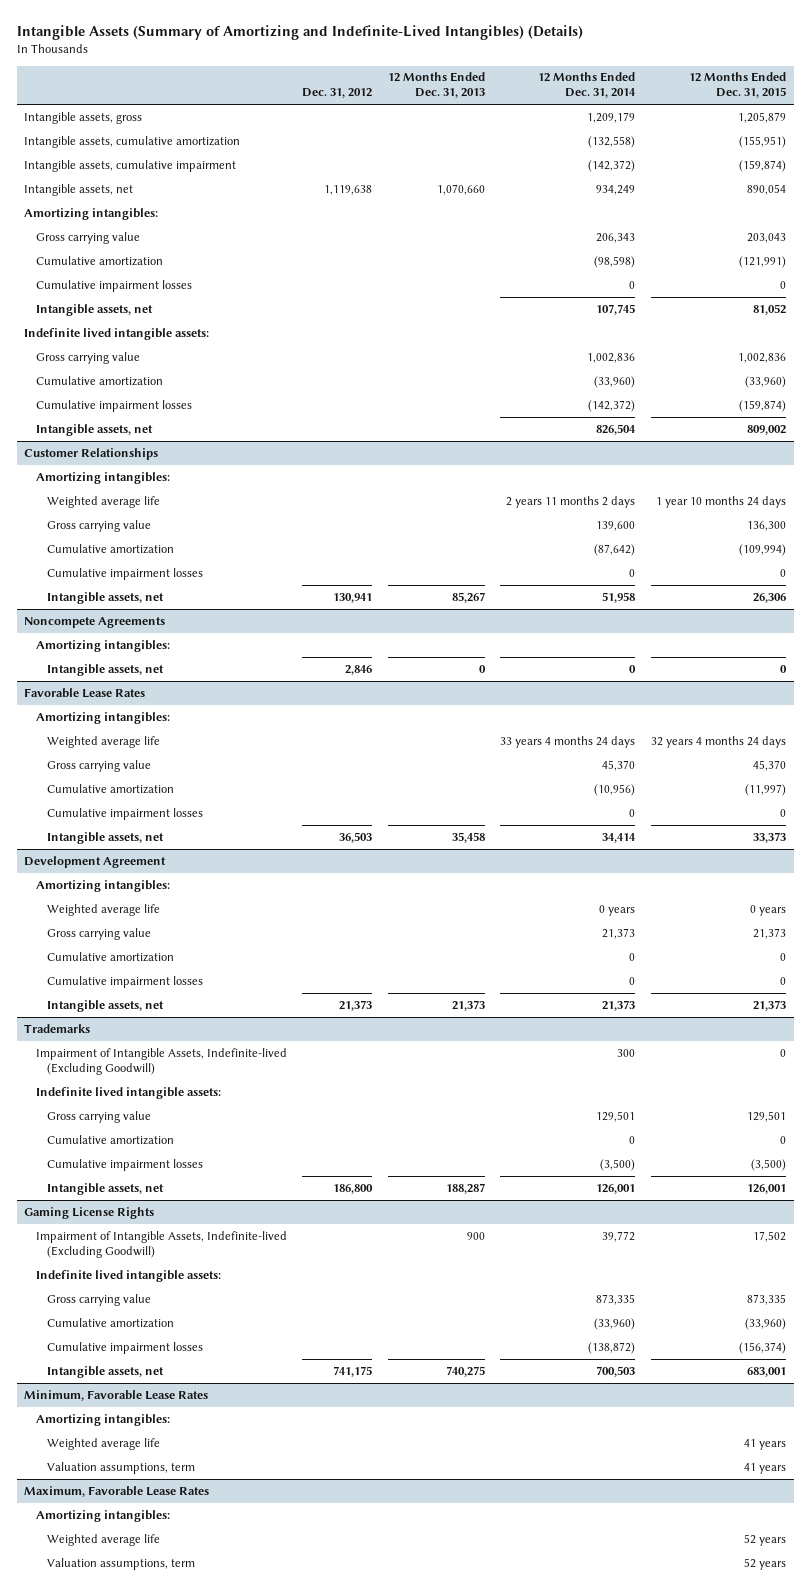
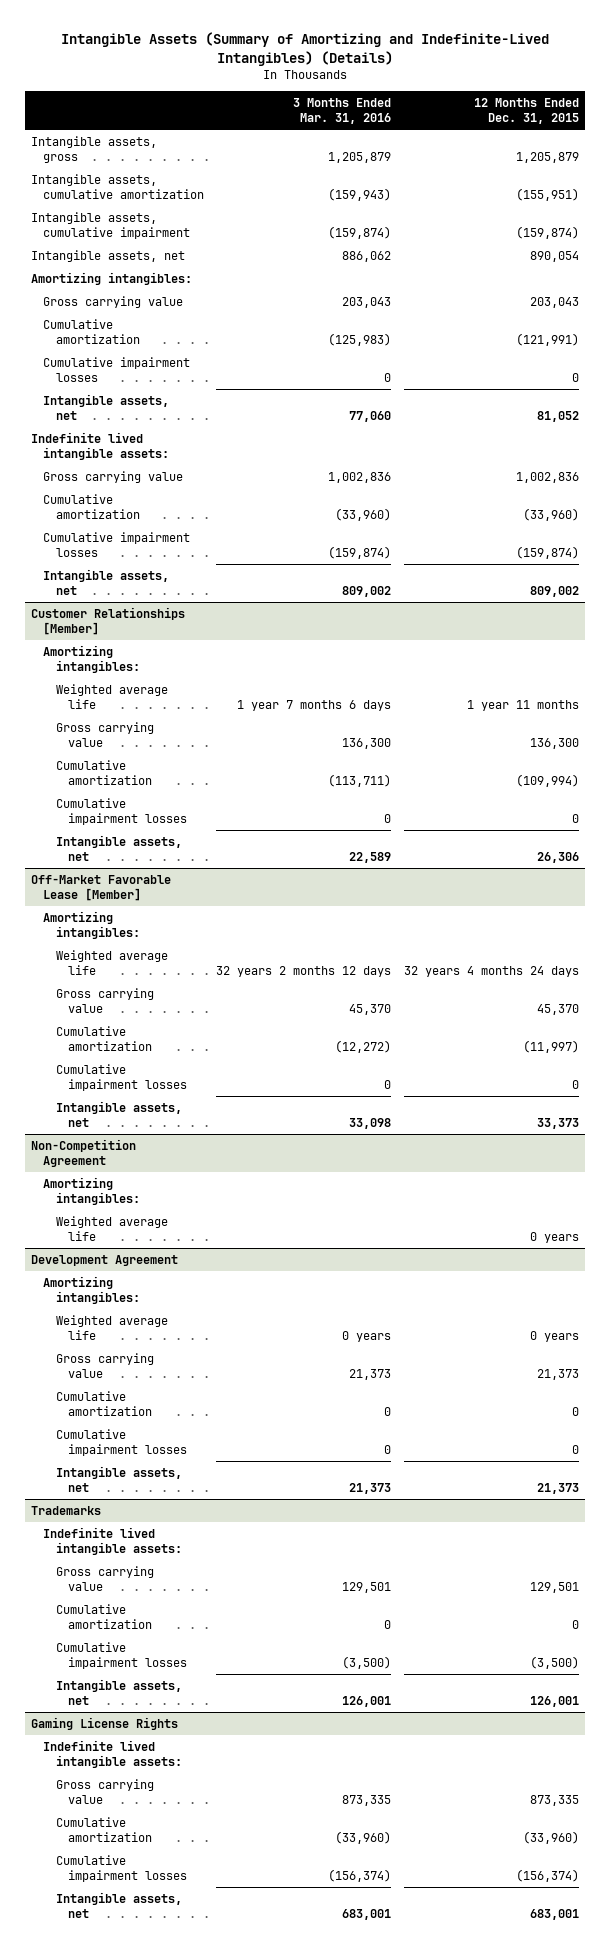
- | Dec. 31, 2012 | 12 Months Ended Dec. 31, 2013 | 12 Months Ended Dec. 31, 2014 | 12 Months Ended Dec. 31, 2015
+ | 3 Months Ended Mar. 31, 2016 | 12 Months Ended Dec. 31, 2015
- Customer Relationships
+ Customer Relationships [Member]
- Weighted average life | | | 2 years 11 months 2 days | 1 year 10 months 24 days
+ Weighted average life | 1 year 7 months 6 days | 1 year 11 months
- Noncompete Agreements
- Amortizing intangibles:
- Intangible assets, net | 2,846 | 0 | 0 | 0
- Favorable Lease Rates
+ Off-Market Favorable Lease [Member]
+ Non-Competition Agreement
+ Amortizing intangibles:
+ Weighted average life | | 0 years
@ Trademarks
- Impairment of Intangible Assets, Indefinite-lived (Excluding Goodwill) | | | 300 | 0
@ Gaming License Rights
- Impairment of Intangible Assets, Indefinite-lived (Excluding Goodwill) | | 900 | 39,772 | 17,502
- Minimum, Favorable Lease Rates
- Amortizing intangibles:
- Weighted average life | | | | 41 years
- Valuation assumptions, term | | | | 41 years
- Maximum, Favorable Lease Rates
- Amortizing intangibles:
- Weighted average life | | | | 52 years
- Valuation assumptions, term | | | | 52 years

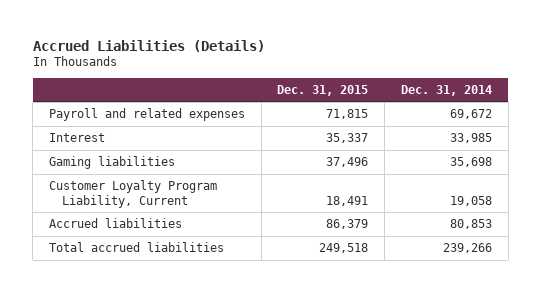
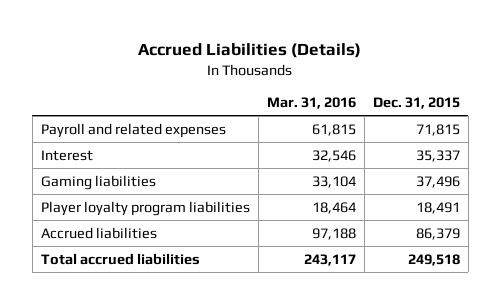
- | Dec. 31, 2015 | Dec. 31, 2014
+ | Mar. 31, 2016 | Dec. 31, 2015
- Customer Loyalty Program Liability, Current | 18,491 | 19,058
+ Player loyalty program liabilities | 18,464 | 18,491

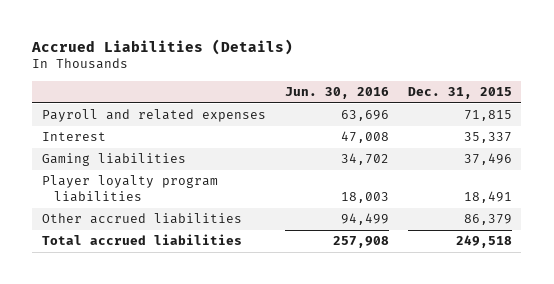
- | Mar. 31, 2016 | Dec. 31, 2015
+ | Jun. 30, 2016 | Dec. 31, 2015
- Accrued liabilities | 97,188 | 86,379
+ Other accrued liabilities | 94,499 | 86,379

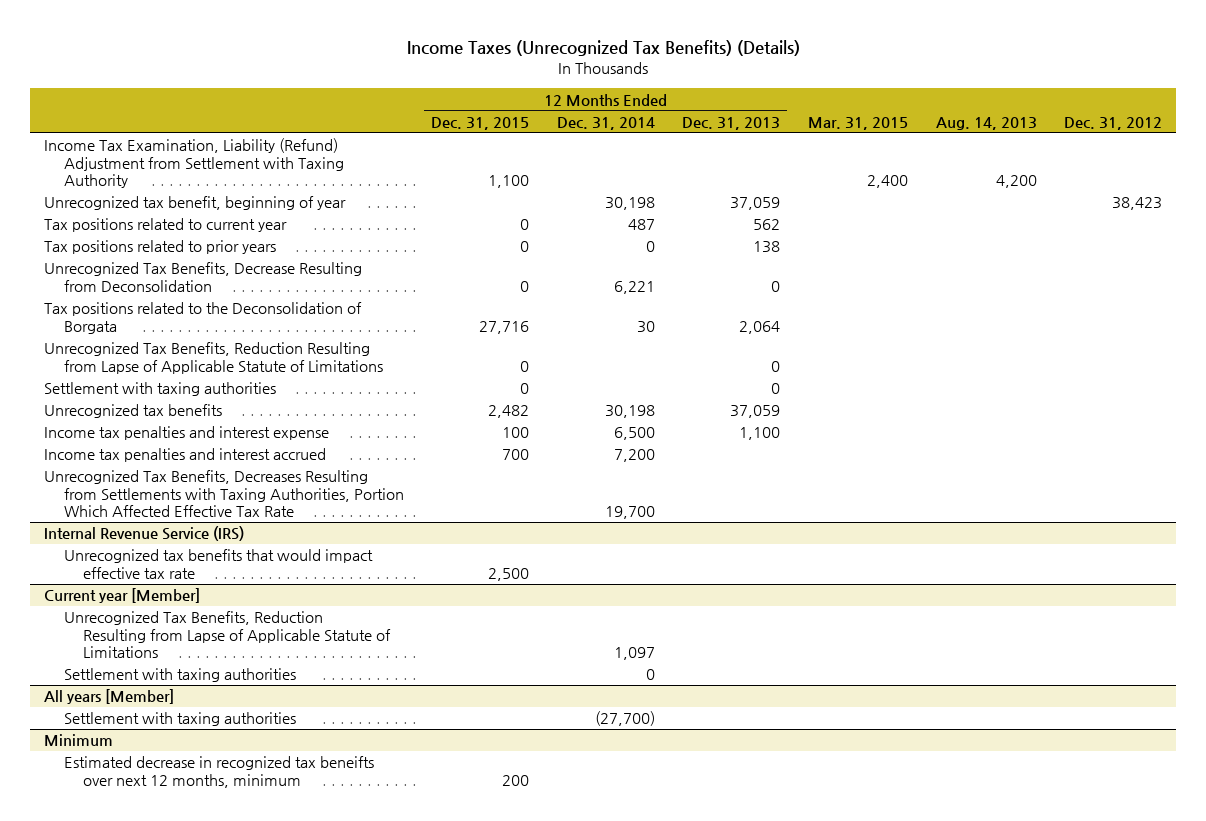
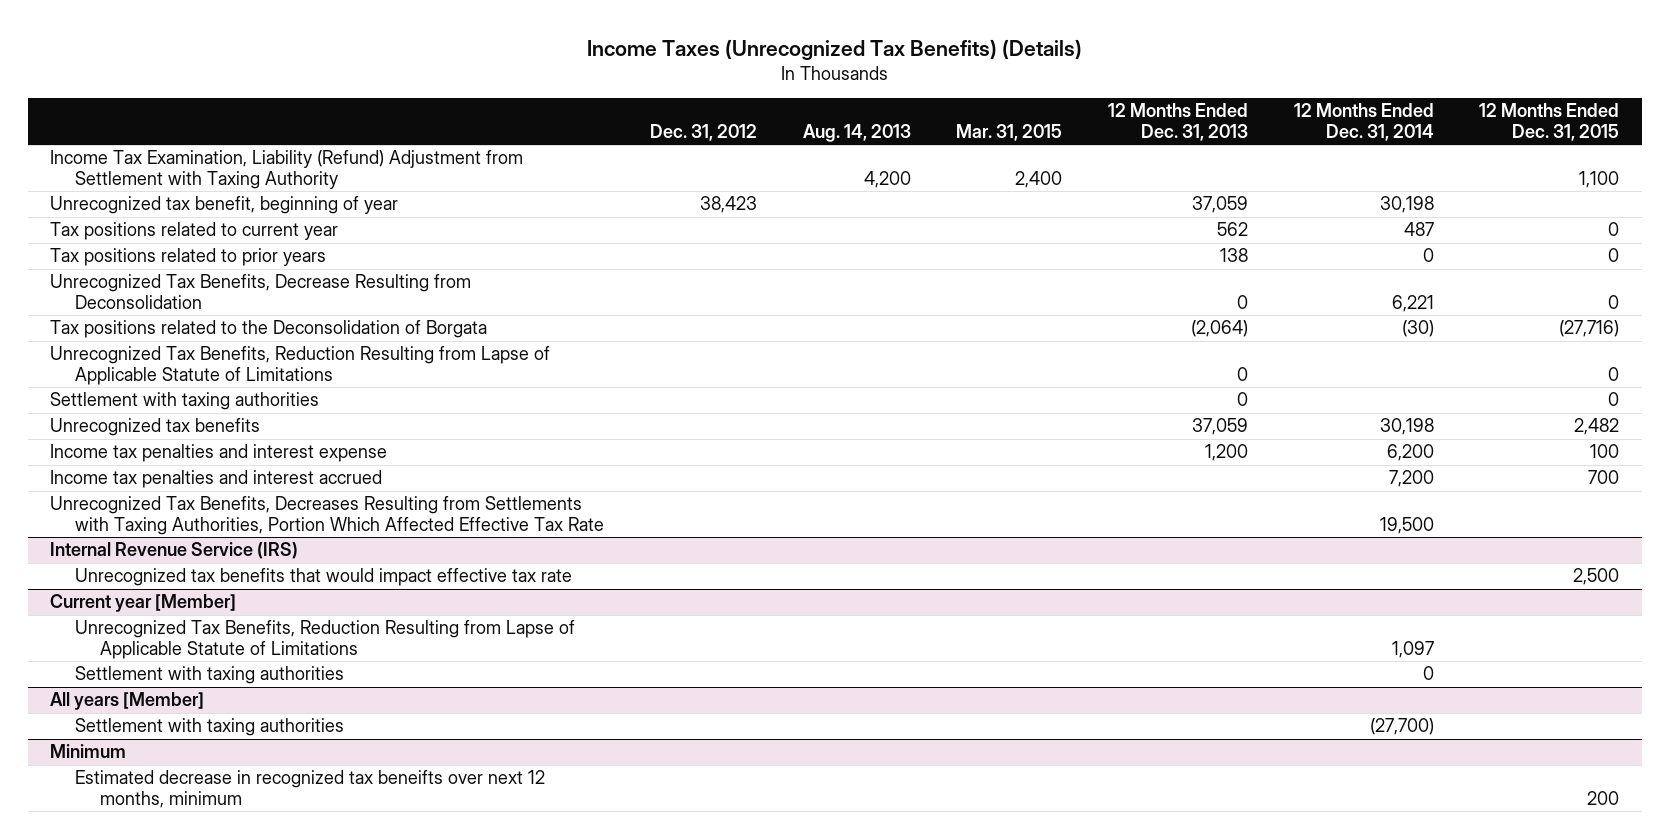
- | 12 Months Ended Dec. 31, 2015 | 12 Months Ended Dec. 31, 2014 | 12 Months Ended Dec. 31, 2013 | Mar. 31, 2015 | Aug. 14, 2013 | Dec. 31, 2012
+ | Dec. 31, 2012 | Aug. 14, 2013 | Mar. 31, 2015 | 12 Months Ended Dec. 31, 2013 | 12 Months Ended Dec. 31, 2014 | 12 Months Ended Dec. 31, 2015
- Tax positions related to the Deconsolidation of Borgata | 27,716 | 30 | 2,064 | | |
+ Tax positions related to the Deconsolidation of Borgata | | | | (2,064) | (30) | (27,716)
- Income tax penalties and interest expense | 100 | 6,500 | 1,100 | | |
+ Income tax penalties and interest expense | | | | 1,200 | 6,200 | 100
- Unrecognized Tax Benefits, Decreases Resulting from Settlements with Taxing Authorities, Portion Which Affected Effective Tax Rate | | 19,700 | | | |
+ Unrecognized Tax Benefits, Decreases Resulting from Settlements with Taxing Authorities, Portion Which Affected Effective Tax Rate | | | | | 19,500 |

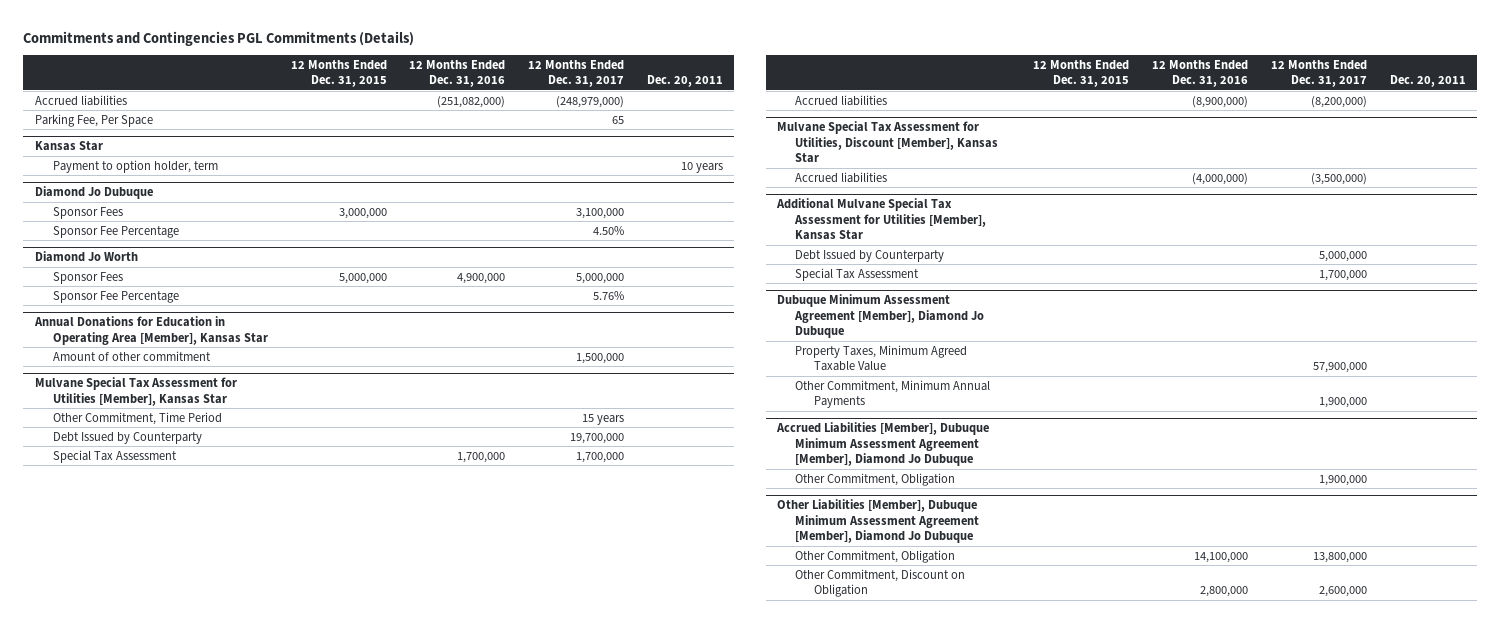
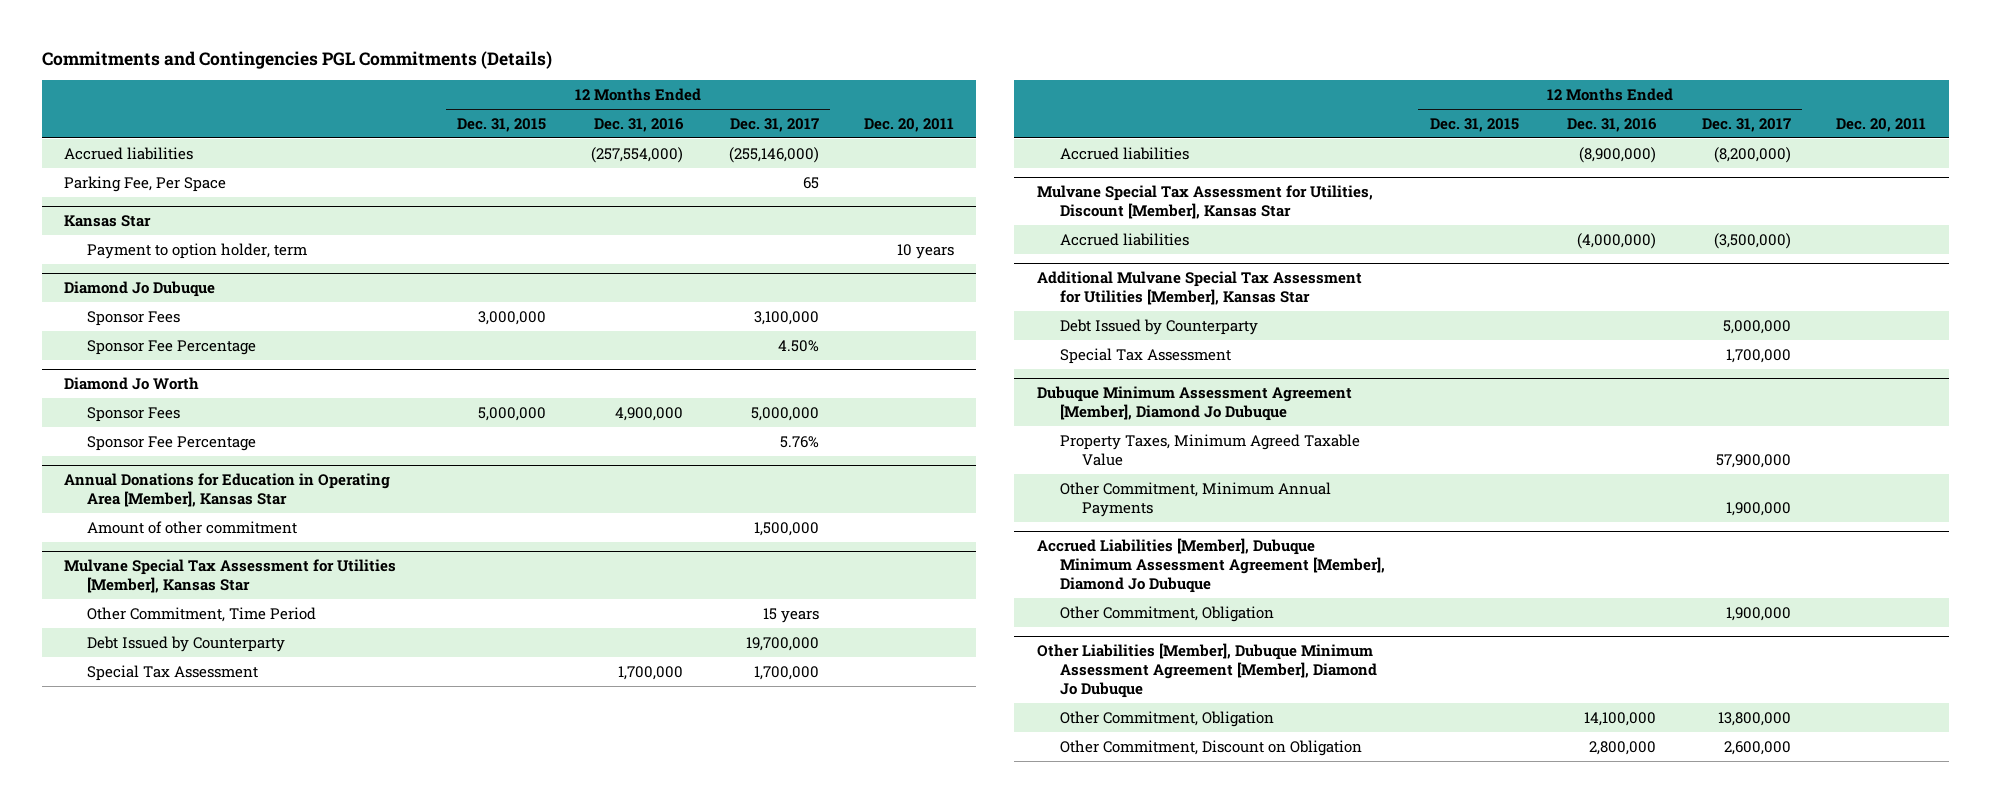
- Accrued liabilities | | (251,082,000) | (248,979,000) |
+ Accrued liabilities | | (257,554,000) | (255,146,000) |

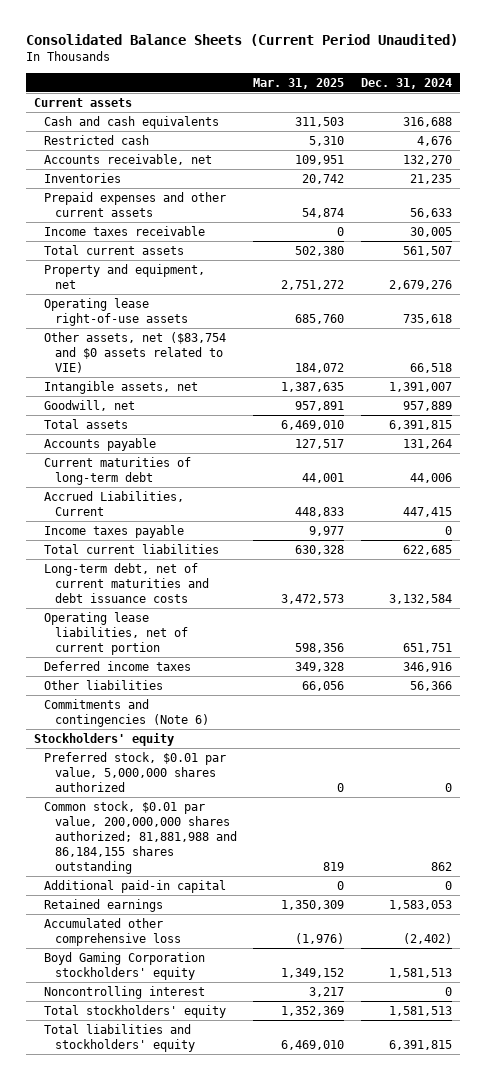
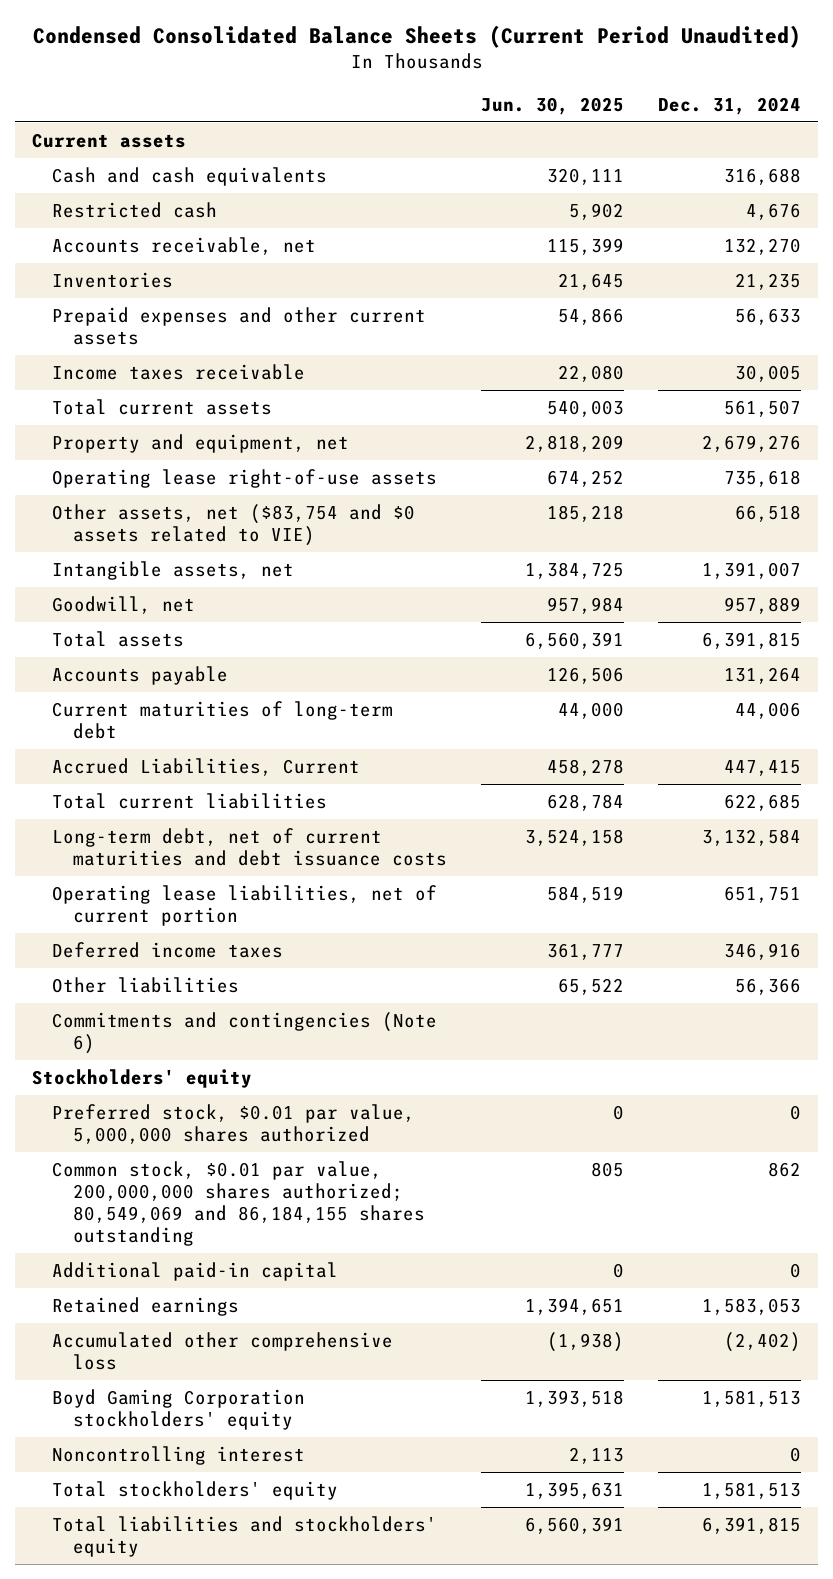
- Consolidated Balance Sheets (Current Period Unaudited)
+ Condensed Consolidated Balance Sheets (Current Period Unaudited)
- | Mar. 31, 2025 | Dec. 31, 2024
+ | Jun. 30, 2025 | Dec. 31, 2024
- Income taxes payable | 9,977 | 0
- Common stock, $0.01 par value, 200,000,000 shares authorized; 81,881,988 and 86,184,155 shares outstanding | 819 | 862
+ Common stock, $0.01 par value, 200,000,000 shares authorized; 80,549,069 and 86,184,155 shares outstanding | 805 | 862

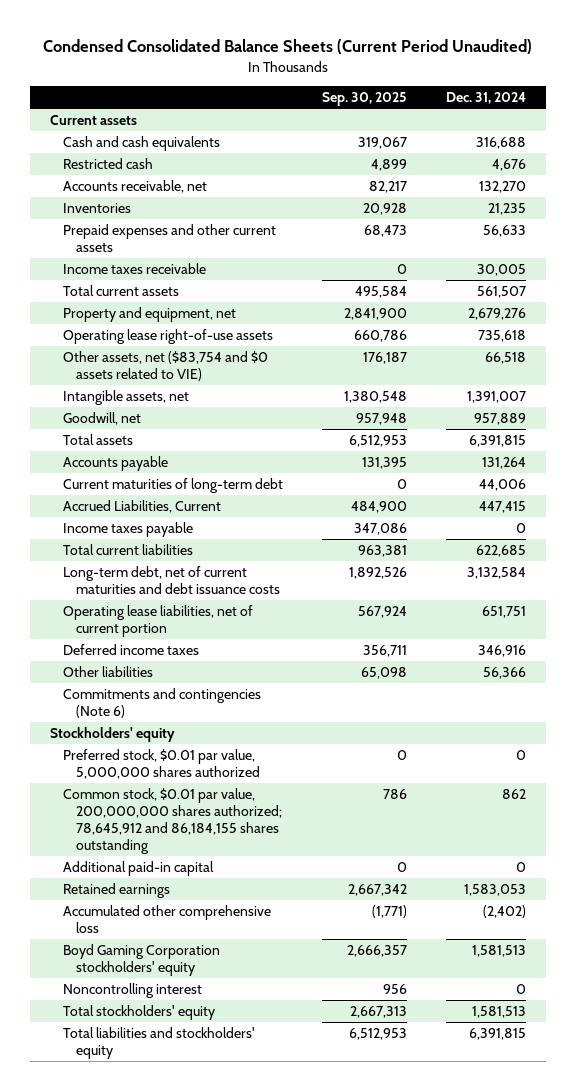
- | Jun. 30, 2025 | Dec. 31, 2024
+ | Sep. 30, 2025 | Dec. 31, 2024
+ Income taxes payable | 347,086 | 0
- Common stock, $0.01 par value, 200,000,000 shares authorized; 80,549,069 and 86,184,155 shares outstanding | 805 | 862
+ Common stock, $0.01 par value, 200,000,000 shares authorized; 78,645,912 and 86,184,155 shares outstanding | 786 | 862

